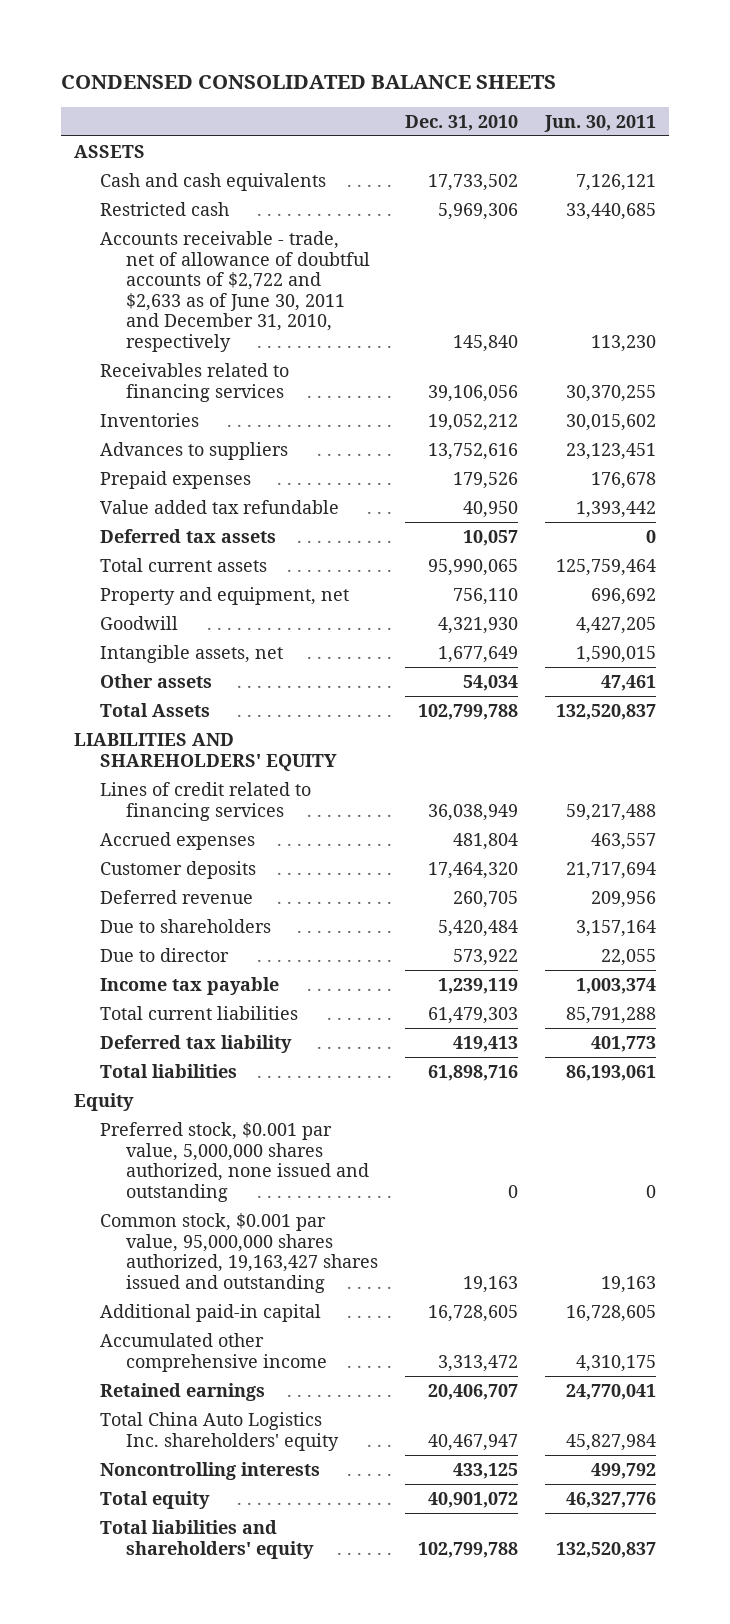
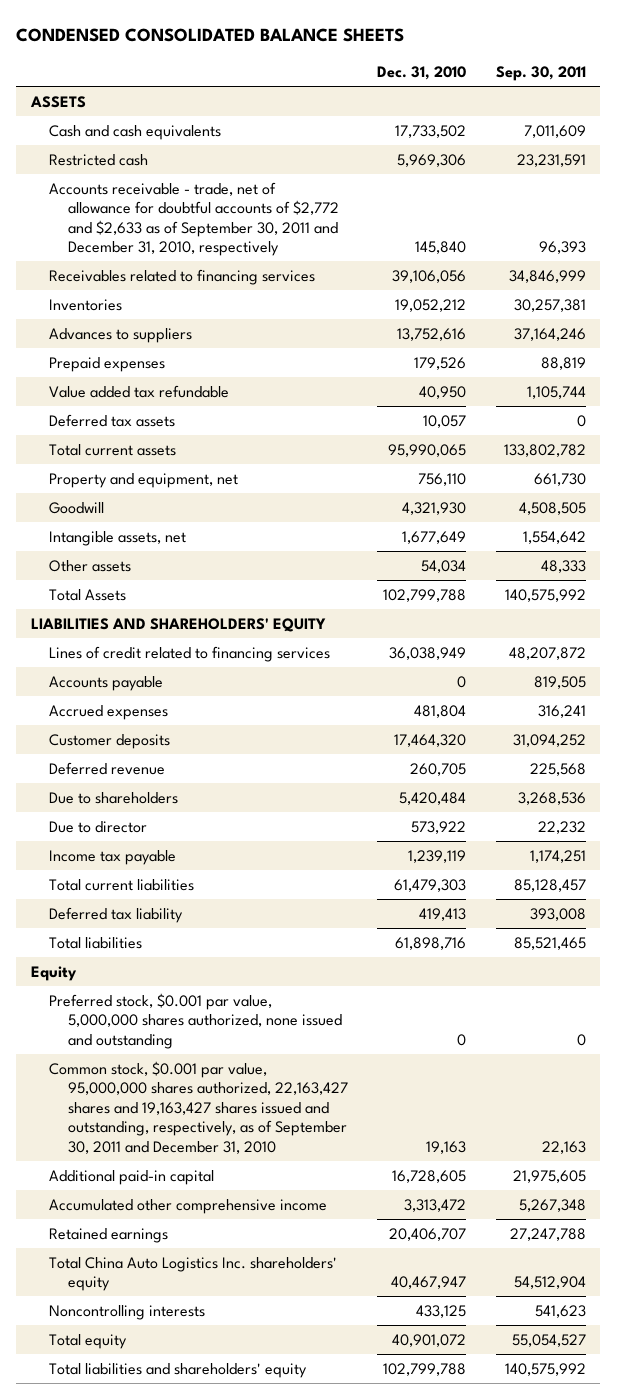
- | Dec. 31, 2010 | Jun. 30, 2011
+ | Dec. 31, 2010 | Sep. 30, 2011
- Accounts receivable - trade, net of allowance of doubtful accounts of $2,722 and $2,633 as of June 30, 2011 and December 31, 2010, respectively | 145,840 | 113,230
+ Accounts receivable - trade, net of allowance for doubtful accounts of $2,772 and $2,633 as of September 30, 2011 and December 31, 2010, respectively | 145,840 | 96,393
+ Accounts payable | 0 | 819,505
- Common stock, $0.001 par value, 95,000,000 shares authorized, 19,163,427 shares issued and outstanding | 19,163 | 19,163
+ Common stock, $0.001 par value, 95,000,000 shares authorized, 22,163,427 shares and 19,163,427 shares issued and outstanding, respectively, as of September 30, 2011 and December 31, 2010 | 19,163 | 22,163

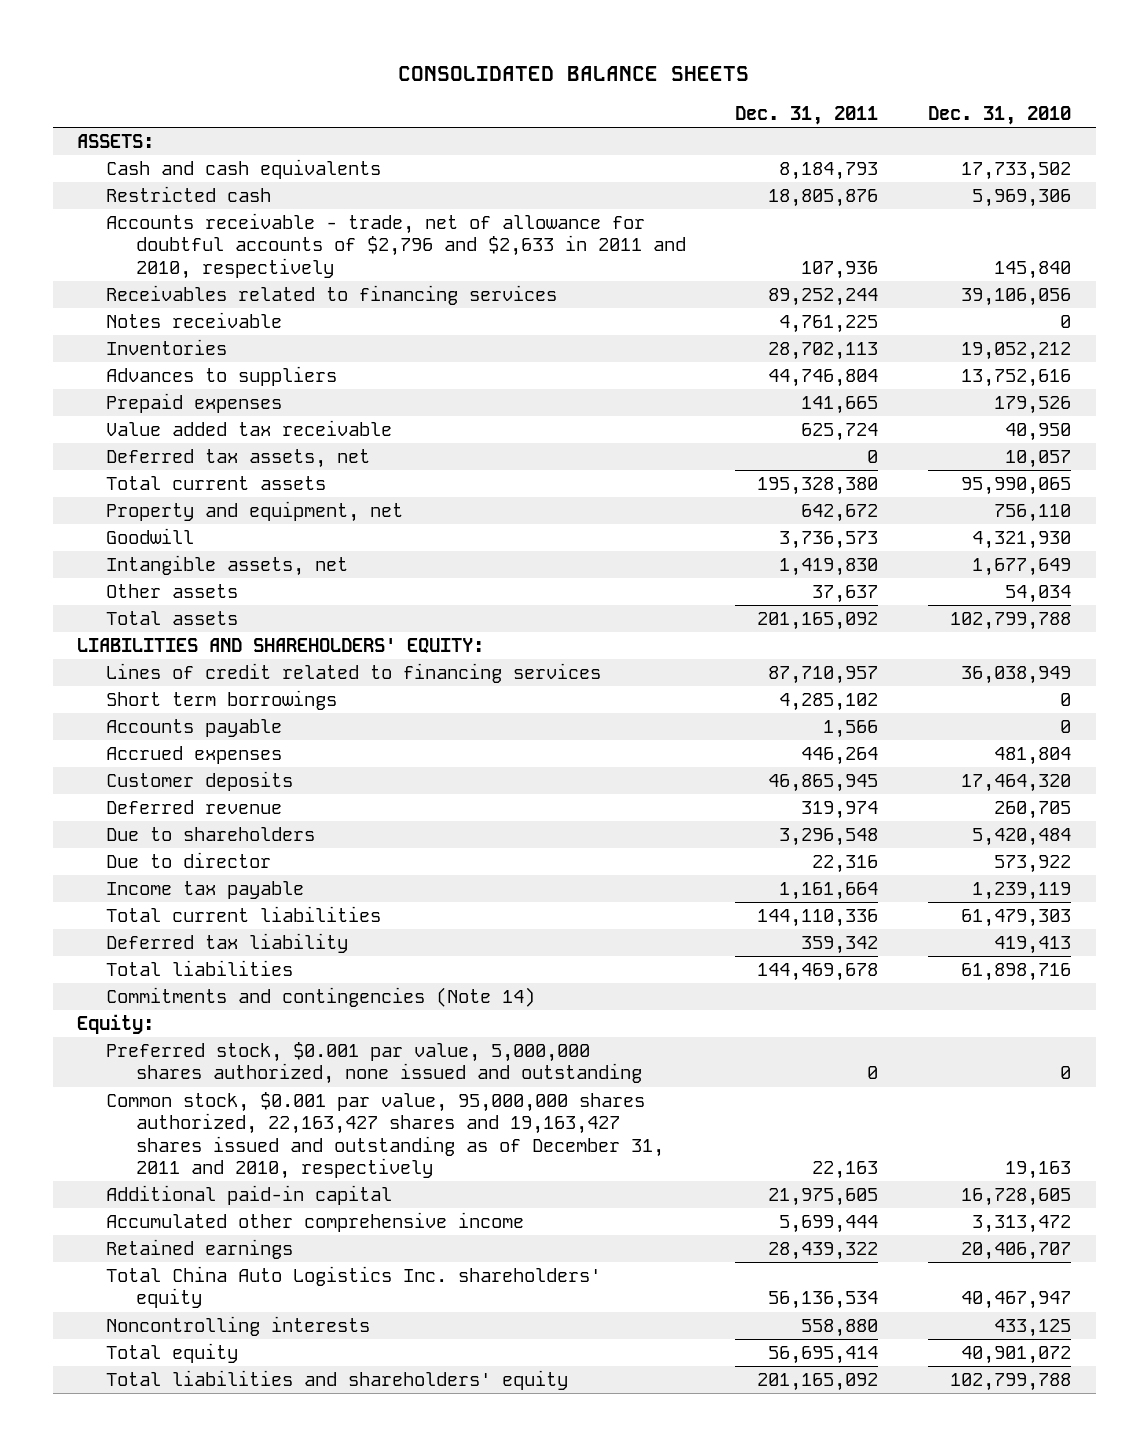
- CONDENSED CONSOLIDATED BALANCE SHEETS
+ CONSOLIDATED BALANCE SHEETS
- | Dec. 31, 2010 | Sep. 30, 2011
+ | Dec. 31, 2011 | Dec. 31, 2010
- ASSETS
+ ASSETS:
- Accounts receivable - trade, net of allowance for doubtful accounts of $2,772 and $2,633 as of September 30, 2011 and December 31, 2010, respectively | 145,840 | 96,393
+ Accounts receivable - trade, net of allowance for doubtful accounts of $2,796 and $2,633 in 2011 and 2010, respectively | 107,936 | 145,840
+ Notes receivable | 4,761,225 | 0
- Value added tax refundable | 40,950 | 1,105,744
- Deferred tax assets | 10,057 | 0
+ Value added tax receivable | 625,724 | 40,950
+ Deferred tax assets, net | 0 | 10,057
- Total Assets | 102,799,788 | 140,575,992
- LIABILITIES AND SHAREHOLDERS' EQUITY
+ Total assets | 201,165,092 | 102,799,788
+ LIABILITIES AND SHAREHOLDERS' EQUITY:
+ Short term borrowings | 4,285,102 | 0
- Equity
+ Commitments and contingencies (Note 14)
+ Equity:
- Common stock, $0.001 par value, 95,000,000 shares authorized, 22,163,427 shares and 19,163,427 shares issued and outstanding, respectively, as of September 30, 2011 and December 31, 2010 | 19,163 | 22,163
+ Common stock, $0.001 par value, 95,000,000 shares authorized, 22,163,427 shares and 19,163,427 shares issued and outstanding as of December 31, 2011 and 2010, respectively | 22,163 | 19,163

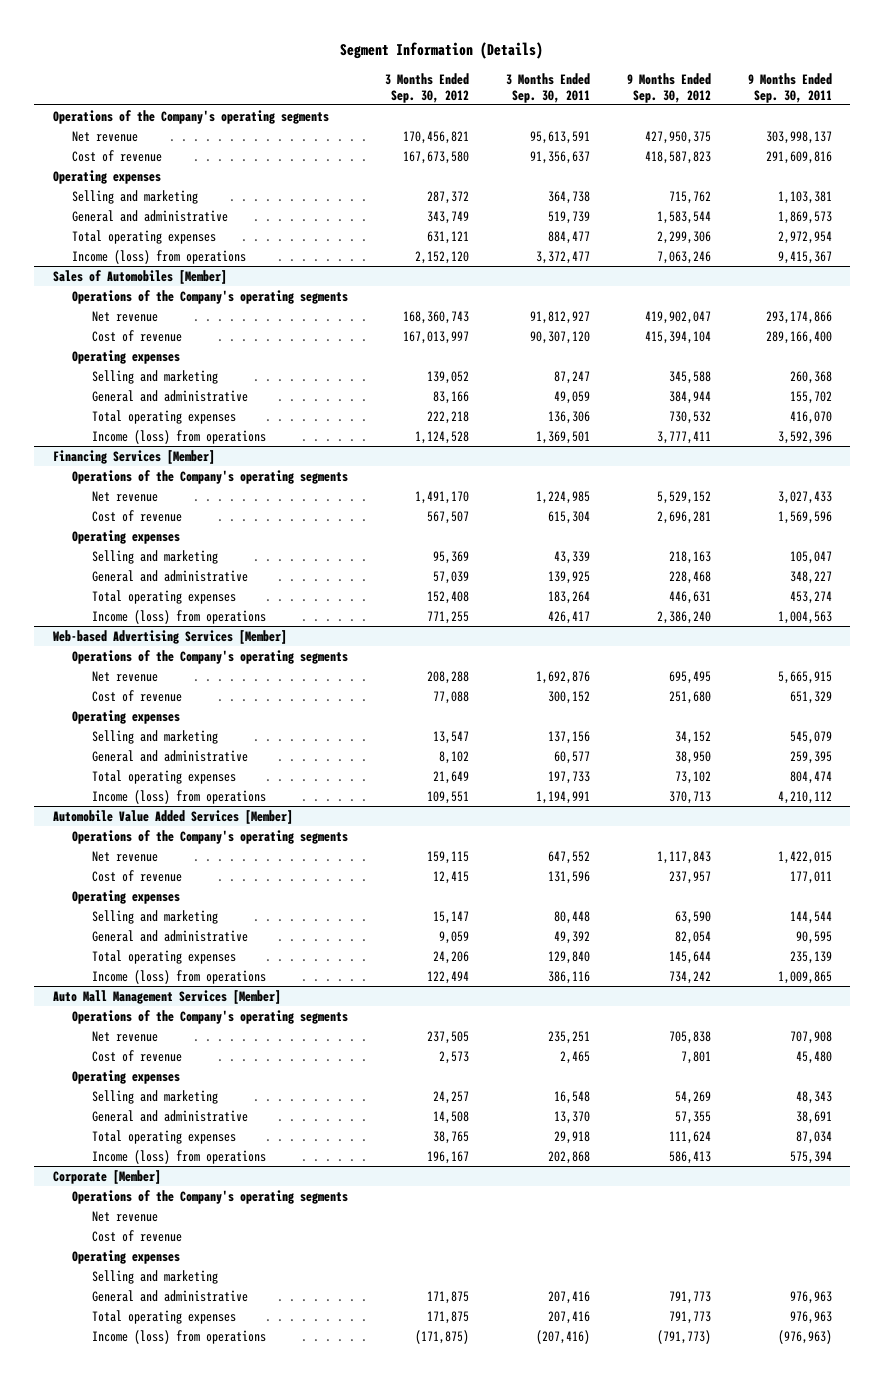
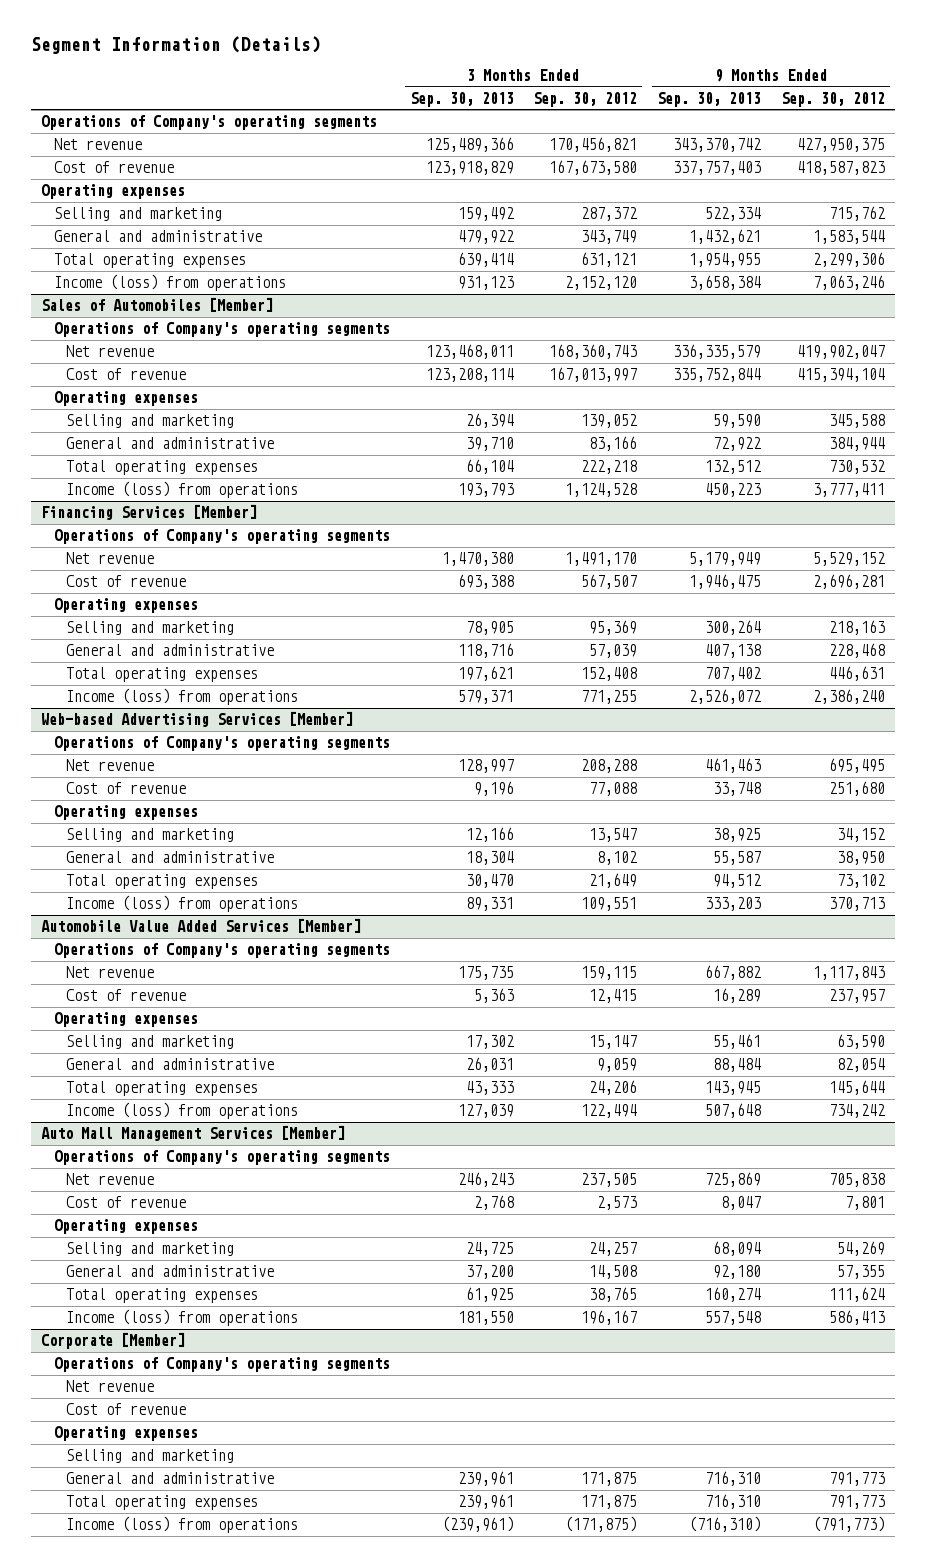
- | 3 Months Ended Sep. 30, 2012 | 3 Months Ended Sep. 30, 2011 | 9 Months Ended Sep. 30, 2012 | 9 Months Ended Sep. 30, 2011
+ | 3 Months Ended Sep. 30, 2013 | 3 Months Ended Sep. 30, 2012 | 9 Months Ended Sep. 30, 2013 | 9 Months Ended Sep. 30, 2012
- Operations of the Company's operating segments
+ Operations of Company's operating segments
@ Sales of Automobiles [Member]
- Operations of the Company's operating segments
+ Operations of Company's operating segments
@ Financing Services [Member]
- Operations of the Company's operating segments
+ Operations of Company's operating segments
@ Web-based Advertising Services [Member]
- Operations of the Company's operating segments
+ Operations of Company's operating segments
@ Automobile Value Added Services [Member]
- Operations of the Company's operating segments
+ Operations of Company's operating segments
@ Auto Mall Management Services [Member]
- Operations of the Company's operating segments
+ Operations of Company's operating segments
@ Corporate [Member]
- Operations of the Company's operating segments
+ Operations of Company's operating segments

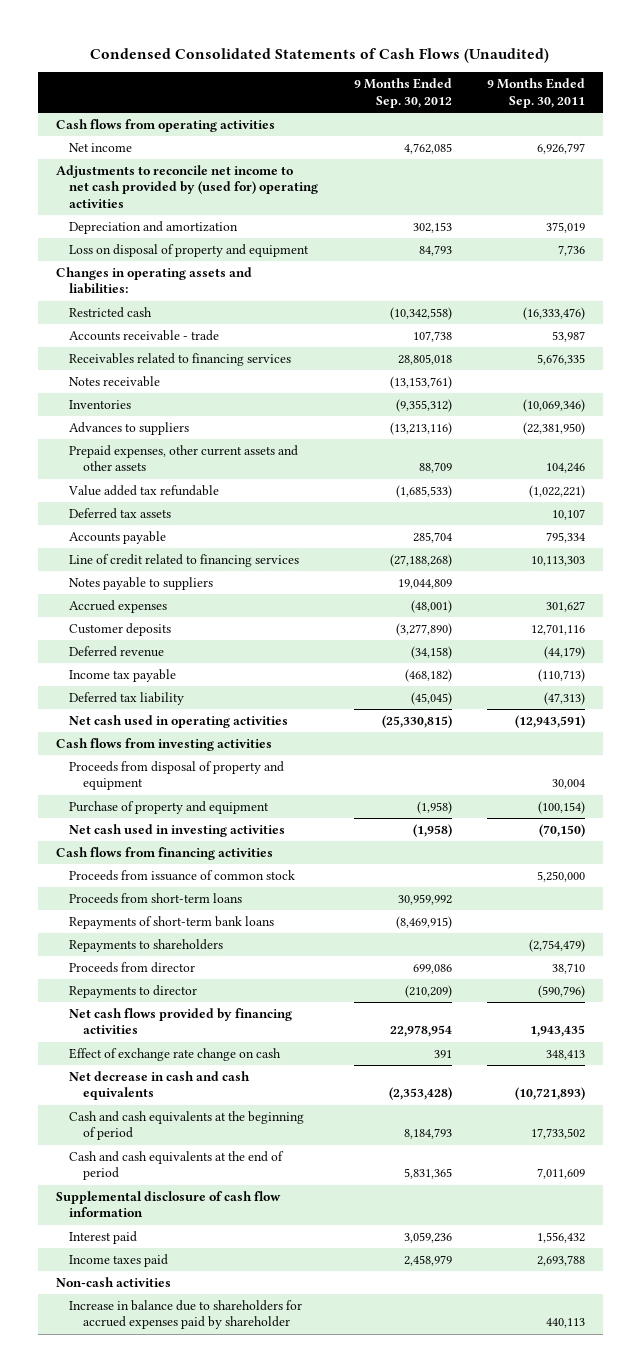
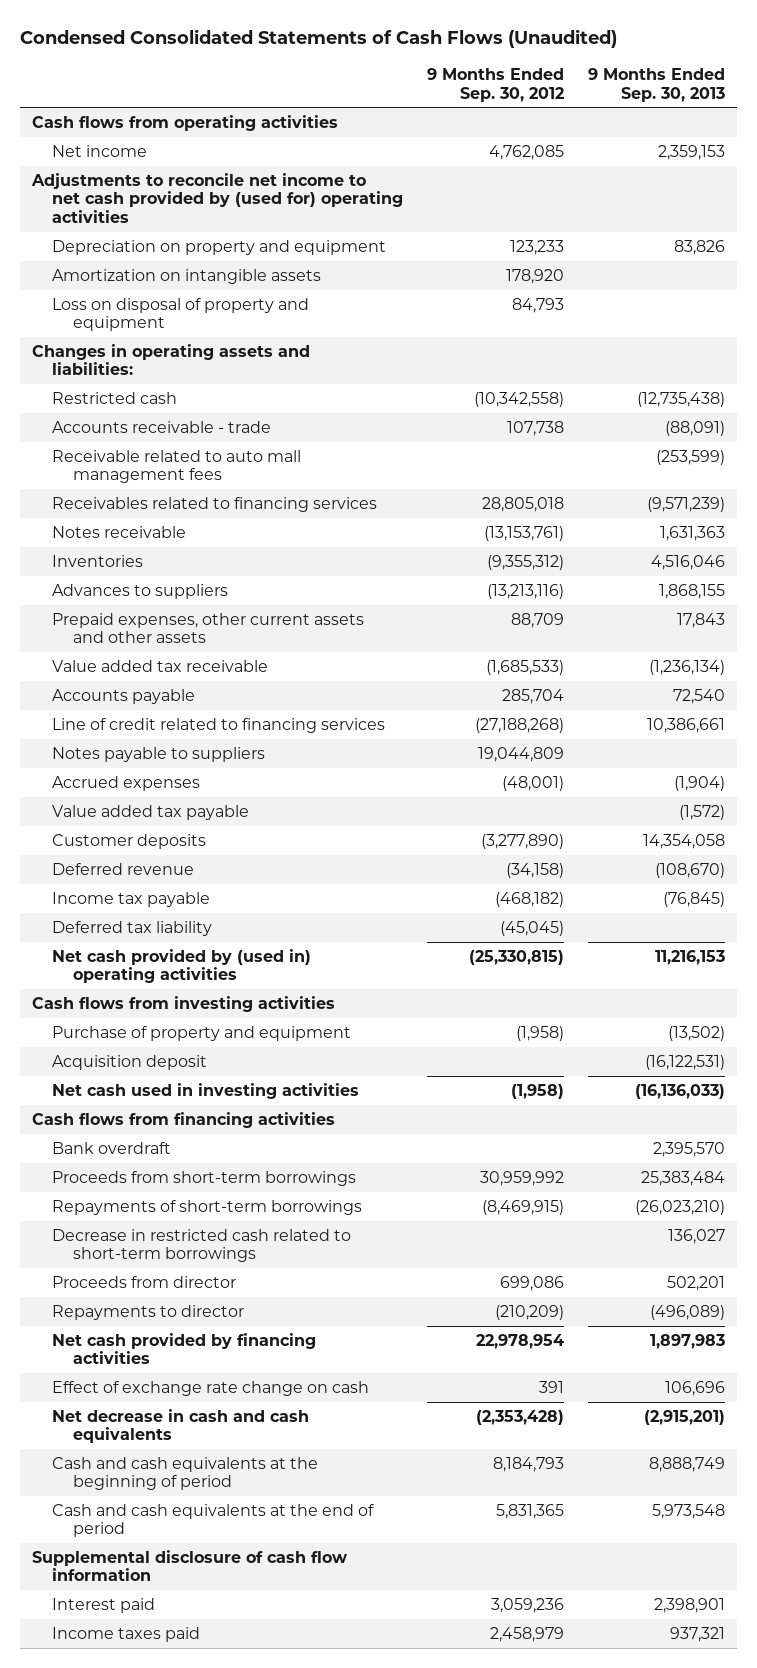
- | 9 Months Ended Sep. 30, 2012 | 9 Months Ended Sep. 30, 2011
+ | 9 Months Ended Sep. 30, 2012 | 9 Months Ended Sep. 30, 2013
- Depreciation and amortization | 302,153 | 375,019
+ Depreciation on property and equipment | 123,233 | 83,826
+ Amortization on intangible assets | 178,920 |
+ Receivable related to auto mall management fees | | (253,599)
- Value added tax refundable | (1,685,533) | (1,022,221)
- Deferred tax assets | | 10,107
+ Value added tax receivable | (1,685,533) | (1,236,134)
+ Value added tax payable | | (1,572)
- Net cash used in operating activities | (25,330,815) | (12,943,591)
+ Net cash provided by (used in) operating activities | (25,330,815) | 11,216,153
- Proceeds from disposal of property and equipment | | 30,004
+ Acquisition deposit | | (16,122,531)
- Proceeds from issuance of common stock | | 5,250,000
- Proceeds from short-term loans | 30,959,992 |
- Repayments of short-term bank loans | (8,469,915) |
- Repayments to shareholders | | (2,754,479)
+ Bank overdraft | | 2,395,570
+ Proceeds from short-term borrowings | 30,959,992 | 25,383,484
+ Repayments of short-term borrowings | (8,469,915) | (26,023,210)
+ Decrease in restricted cash related to short-term borrowings | | 136,027
- Net cash flows provided by financing activities | 22,978,954 | 1,943,435
+ Net cash provided by financing activities | 22,978,954 | 1,897,983
- Non-cash activities
- Increase in balance due to shareholders for accrued expenses paid by shareholder | | 440,113

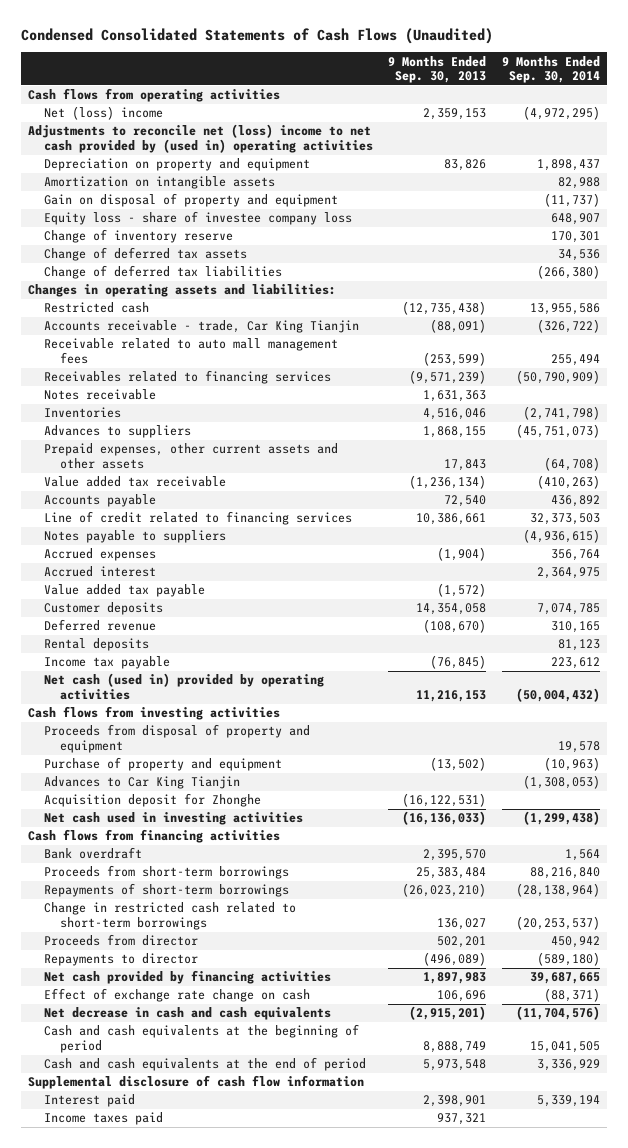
- | 9 Months Ended Sep. 30, 2012 | 9 Months Ended Sep. 30, 2013
+ | 9 Months Ended Sep. 30, 2013 | 9 Months Ended Sep. 30, 2014
- Net income | 4,762,085 | 2,359,153
- Adjustments to reconcile net income to net cash provided by (used for) operating activities
+ Net (loss) income | 2,359,153 | (4,972,295)
+ Adjustments to reconcile net (loss) income to net cash provided by (used in) operating activities
- Loss on disposal of property and equipment | 84,793 |
+ Gain on disposal of property and equipment | | (11,737)
+ Equity loss - share of investee company loss | | 648,907
+ Change of inventory reserve | | 170,301
+ Change of deferred tax assets | | 34,536
+ Change of deferred tax liabilities | | (266,380)
- Accounts receivable - trade | 107,738 | (88,091)
+ Accounts receivable - trade, Car King Tianjin | (88,091) | (326,722)
+ Accrued interest | | 2,364,975
+ Rental deposits | | 81,123
- Deferred tax liability | (45,045) |
- Net cash provided by (used in) operating activities | (25,330,815) | 11,216,153
+ Net cash (used in) provided by operating activities | 11,216,153 | (50,004,432)
+ Proceeds from disposal of property and equipment | | 19,578
- Acquisition deposit | | (16,122,531)
+ Advances to Car King Tianjin | | (1,308,053)
+ Acquisition deposit for Zhonghe | (16,122,531) |
- Decrease in restricted cash related to short-term borrowings | | 136,027
+ Change in restricted cash related to short-term borrowings | 136,027 | (20,253,537)

